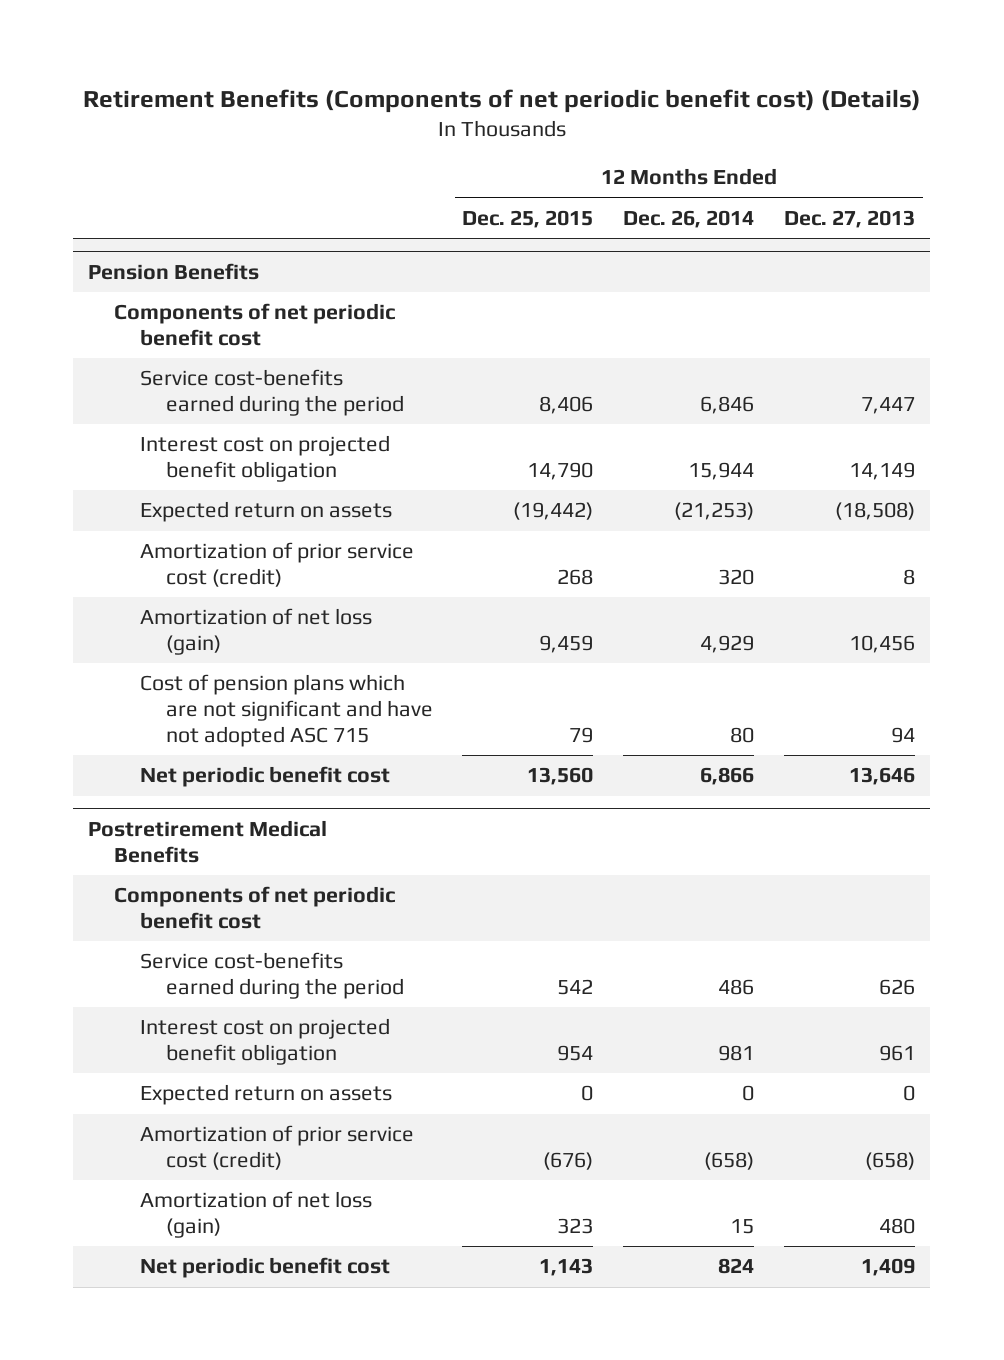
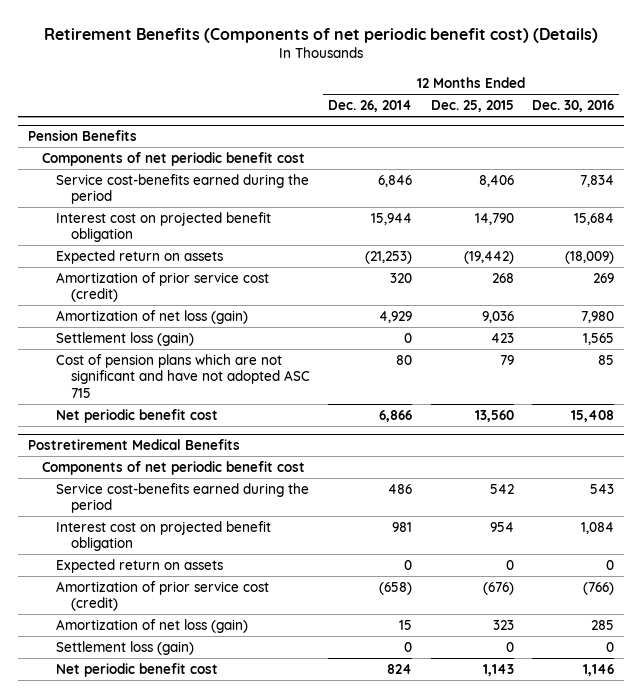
- | 12 Months Ended Dec. 25, 2015 | 12 Months Ended Dec. 26, 2014 | 12 Months Ended Dec. 27, 2013
+ | 12 Months Ended Dec. 26, 2014 | 12 Months Ended Dec. 25, 2015 | 12 Months Ended Dec. 30, 2016
@ Pension Benefits
- Amortization of net loss (gain) | 9,459 | 4,929 | 10,456
+ Amortization of net loss (gain) | 4,929 | 9,036 | 7,980
+ Settlement loss (gain) | 0 | 423 | 1,565
@ Postretirement Medical Benefits
+ Settlement loss (gain) | 0 | 0 | 0

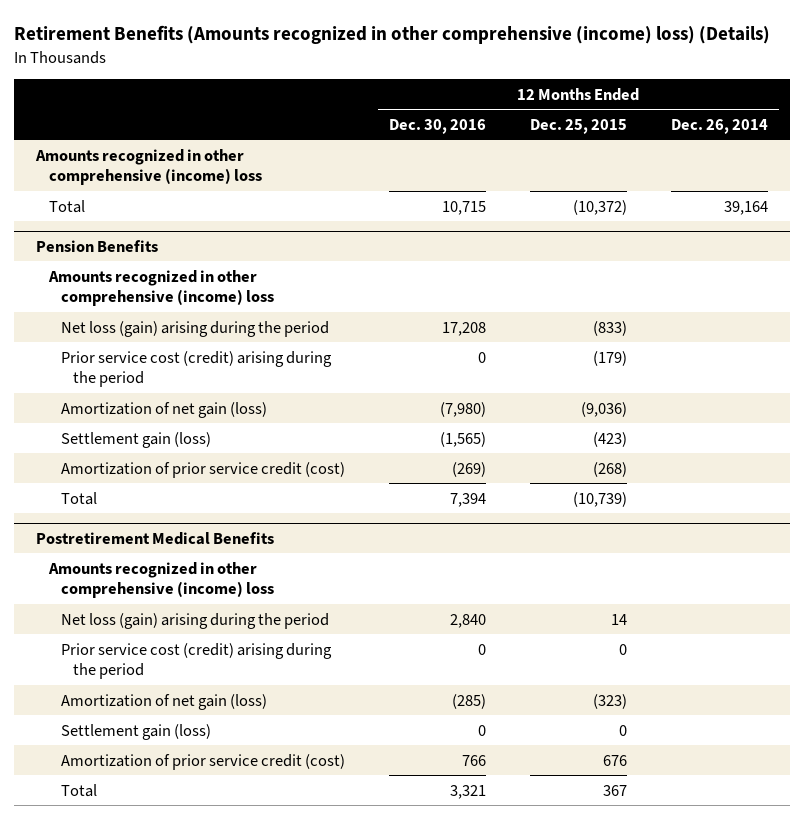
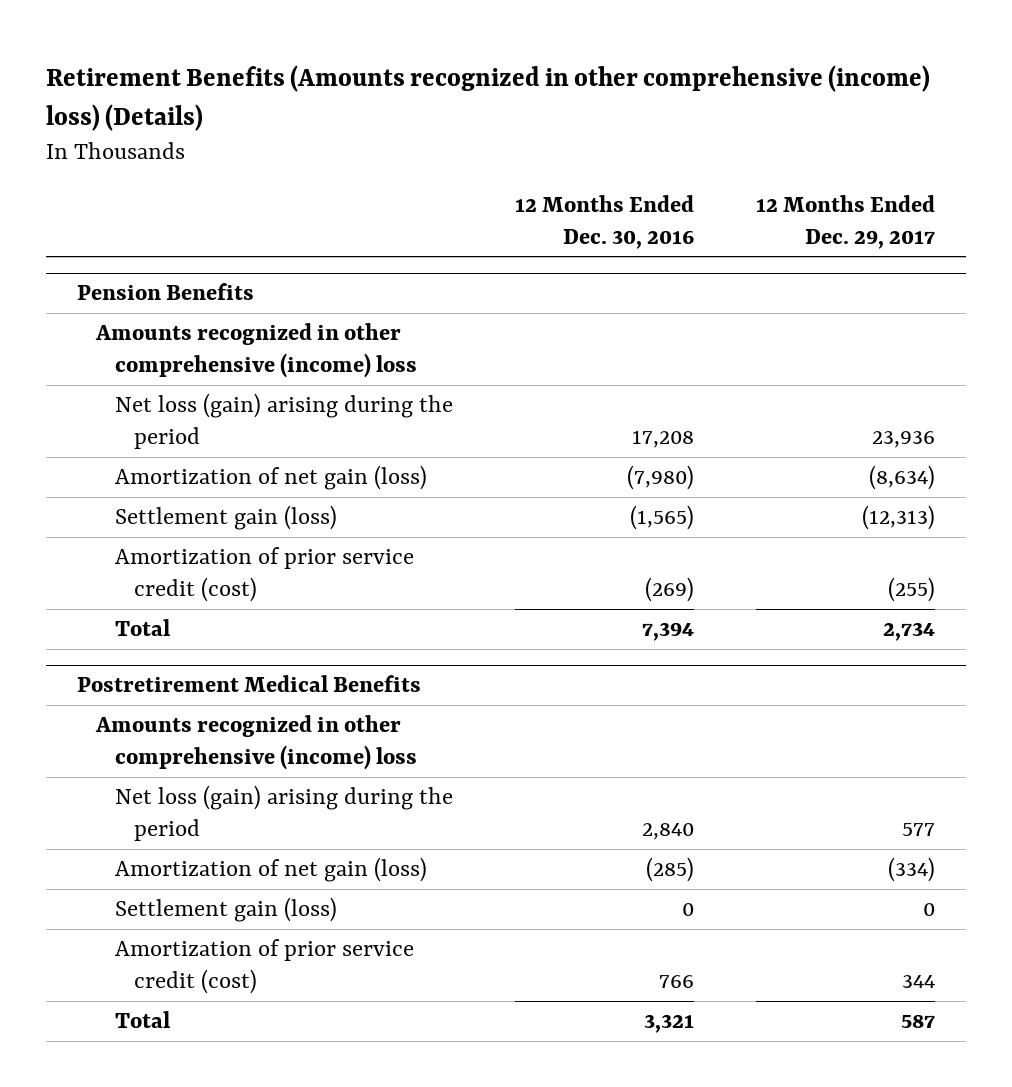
- | 12 Months Ended Dec. 30, 2016 | 12 Months Ended Dec. 25, 2015 | 12 Months Ended Dec. 26, 2014
+ | 12 Months Ended Dec. 30, 2016 | 12 Months Ended Dec. 29, 2017
- Amounts recognized in other comprehensive (income) loss
- Total | 10,715 | (10,372) | 39,164
@ Pension Benefits
- Prior service cost (credit) arising during the period | 0 | (179) |
@ Postretirement Medical Benefits
- Prior service cost (credit) arising during the period | 0 | 0 |

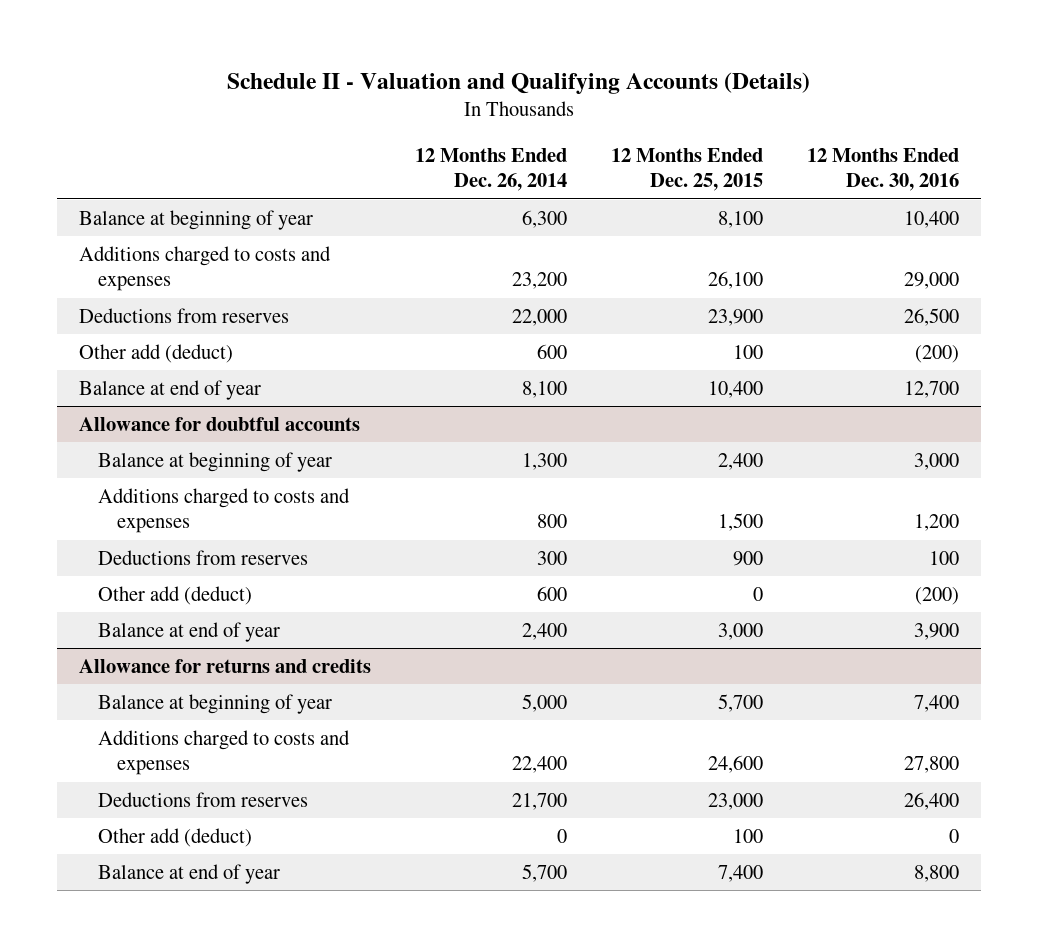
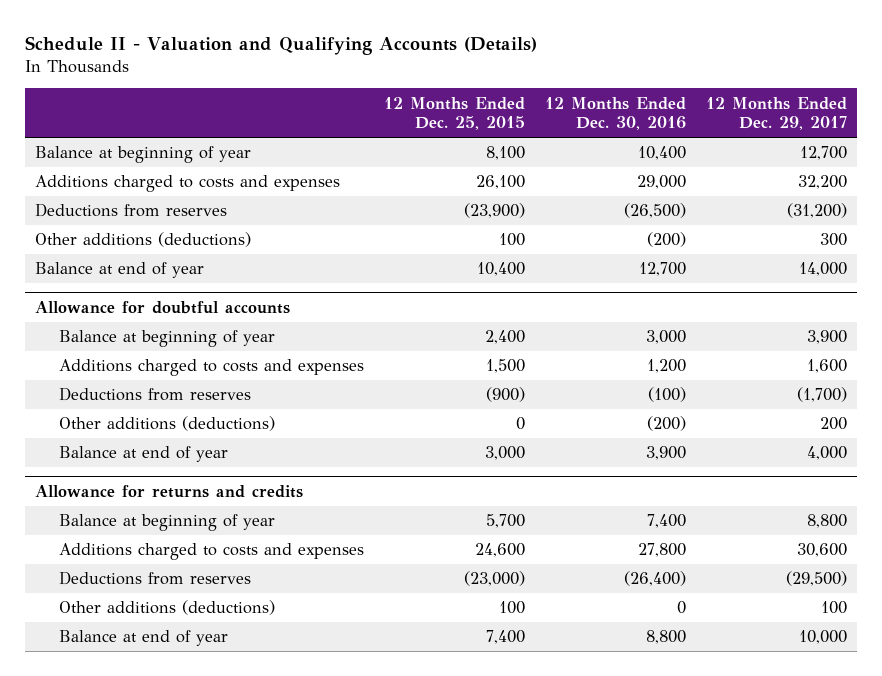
- | 12 Months Ended Dec. 26, 2014 | 12 Months Ended Dec. 25, 2015 | 12 Months Ended Dec. 30, 2016
+ | 12 Months Ended Dec. 25, 2015 | 12 Months Ended Dec. 30, 2016 | 12 Months Ended Dec. 29, 2017
- Deductions from reserves | 22,000 | 23,900 | 26,500
- Other add (deduct) | 600 | 100 | (200)
+ Deductions from reserves | (23,900) | (26,500) | (31,200)
+ Other additions (deductions) | 100 | (200) | 300
@ Allowance for doubtful accounts
- Deductions from reserves | 300 | 900 | 100
- Other add (deduct) | 600 | 0 | (200)
+ Deductions from reserves | (900) | (100) | (1,700)
+ Other additions (deductions) | 0 | (200) | 200
@ Allowance for returns and credits
- Deductions from reserves | 21,700 | 23,000 | 26,400
- Other add (deduct) | 0 | 100 | 0
+ Deductions from reserves | (23,000) | (26,400) | (29,500)
+ Other additions (deductions) | 100 | 0 | 100

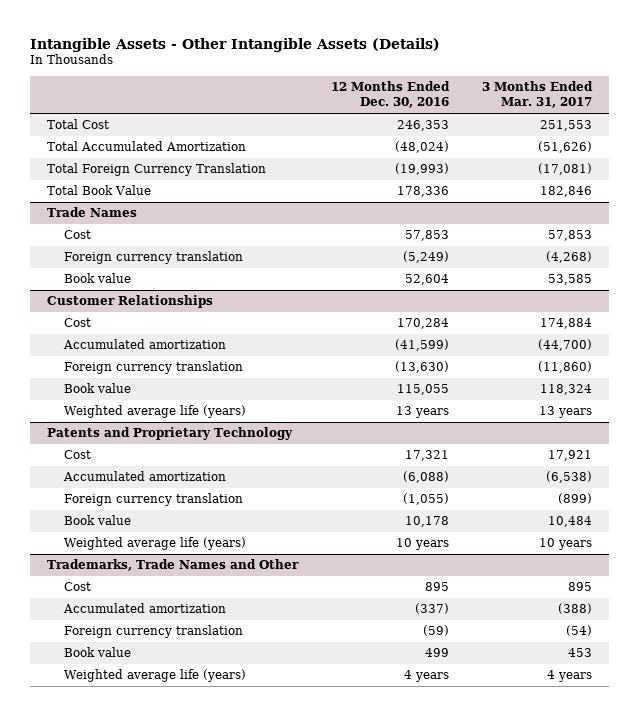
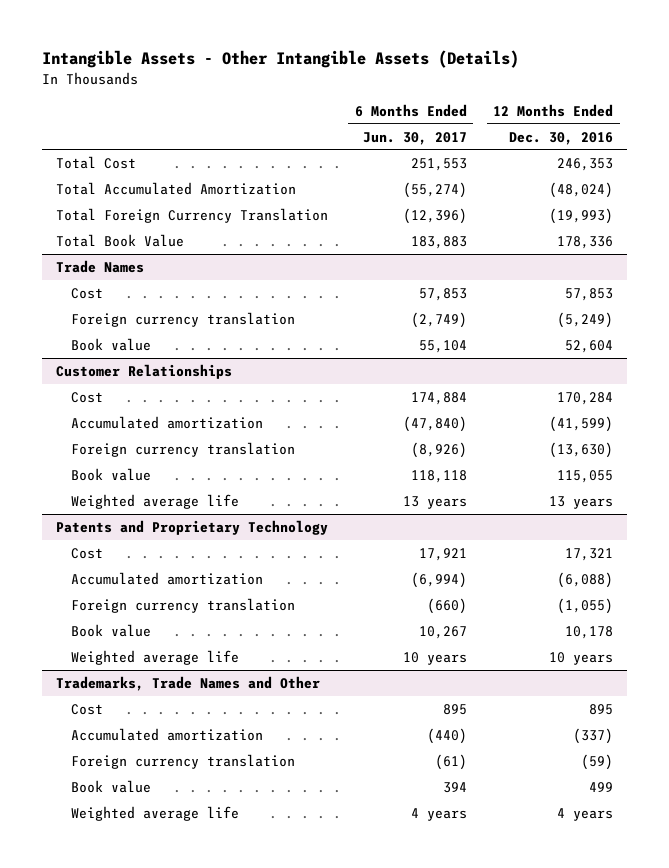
- | 12 Months Ended Dec. 30, 2016 | 3 Months Ended Mar. 31, 2017
+ | 6 Months Ended Jun. 30, 2017 | 12 Months Ended Dec. 30, 2016
@ Customer Relationships
- Weighted average life (years) | 13 years | 13 years
+ Weighted average life | 13 years | 13 years
@ Patents and Proprietary Technology
- Weighted average life (years) | 10 years | 10 years
+ Weighted average life | 10 years | 10 years
@ Trademarks, Trade Names and Other
- Weighted average life (years) | 4 years | 4 years
+ Weighted average life | 4 years | 4 years

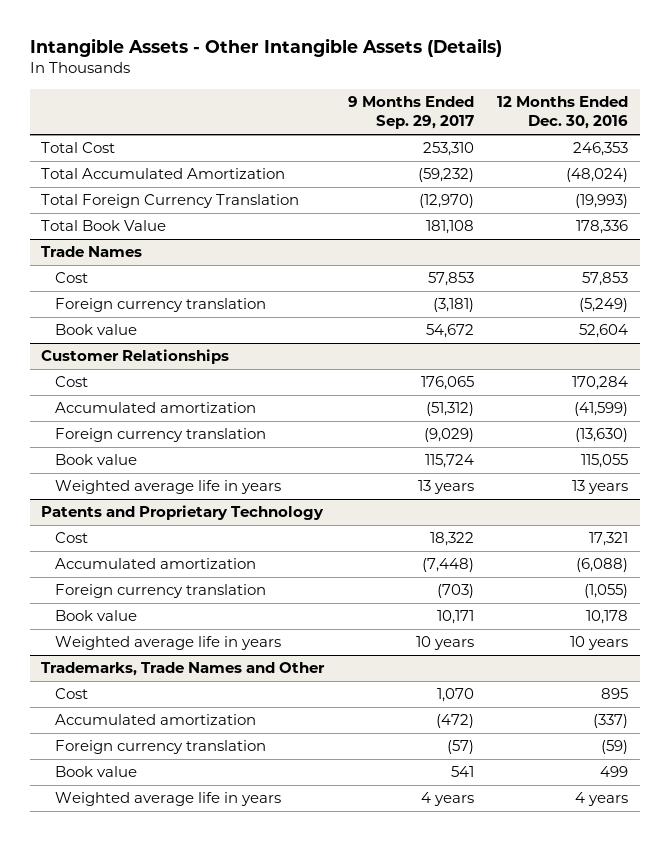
- | 6 Months Ended Jun. 30, 2017 | 12 Months Ended Dec. 30, 2016
+ | 9 Months Ended Sep. 29, 2017 | 12 Months Ended Dec. 30, 2016
@ Customer Relationships
- Weighted average life | 13 years | 13 years
+ Weighted average life in years | 13 years | 13 years
@ Patents and Proprietary Technology
- Weighted average life | 10 years | 10 years
+ Weighted average life in years | 10 years | 10 years
@ Trademarks, Trade Names and Other
- Weighted average life | 4 years | 4 years
+ Weighted average life in years | 4 years | 4 years

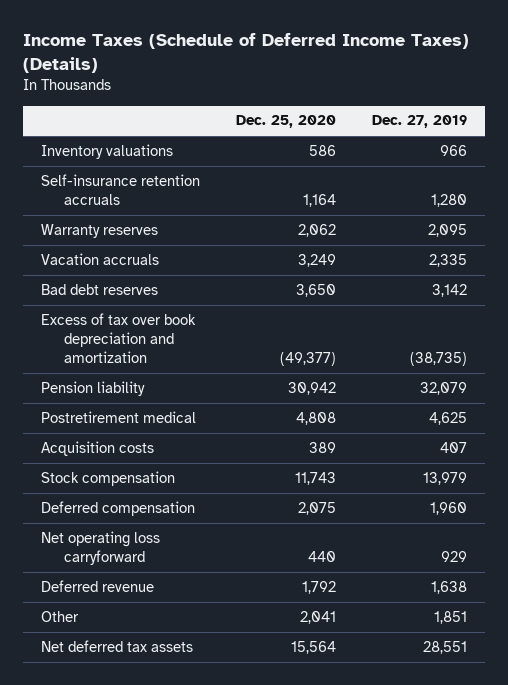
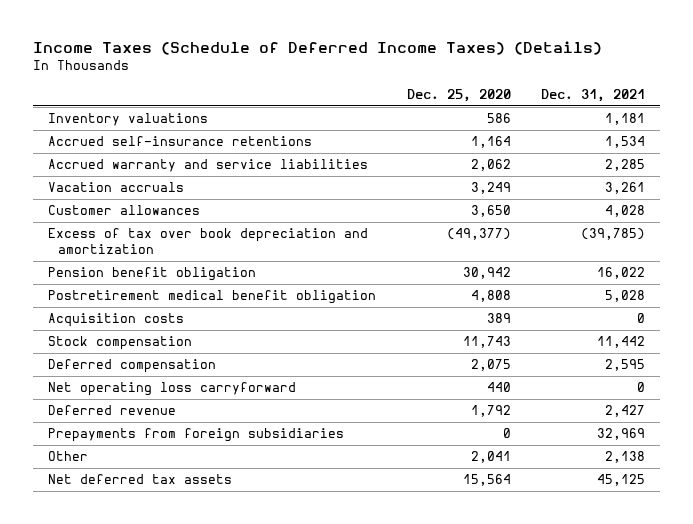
- | Dec. 25, 2020 | Dec. 27, 2019
+ | Dec. 25, 2020 | Dec. 31, 2021
- Self-insurance retention accruals | 1,164 | 1,280
- Warranty reserves | 2,062 | 2,095
+ Accrued self-insurance retentions | 1,164 | 1,534
+ Accrued warranty and service liabilities | 2,062 | 2,285
- Bad debt reserves | 3,650 | 3,142
+ Customer allowances | 3,650 | 4,028
- Pension liability | 30,942 | 32,079
- Postretirement medical | 4,808 | 4,625
+ Pension benefit obligation | 30,942 | 16,022
+ Postretirement medical benefit obligation | 4,808 | 5,028
+ Prepayments from foreign subsidiaries | 0 | 32,969

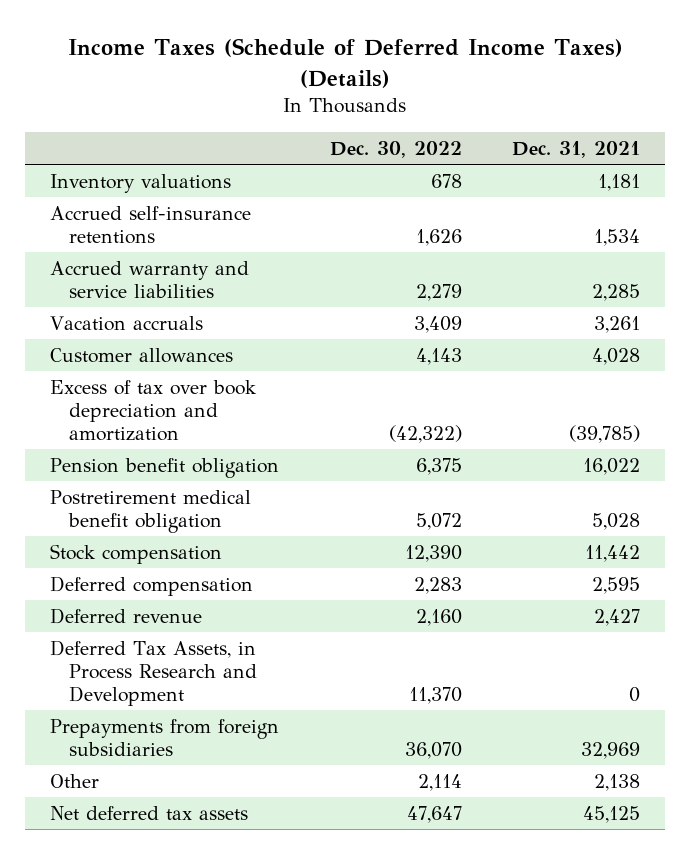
- | Dec. 25, 2020 | Dec. 31, 2021
+ | Dec. 30, 2022 | Dec. 31, 2021
- Acquisition costs | 389 | 0
- Net operating loss carryforward | 440 | 0
+ Deferred Tax Assets, in Process Research and Development | 11,370 | 0

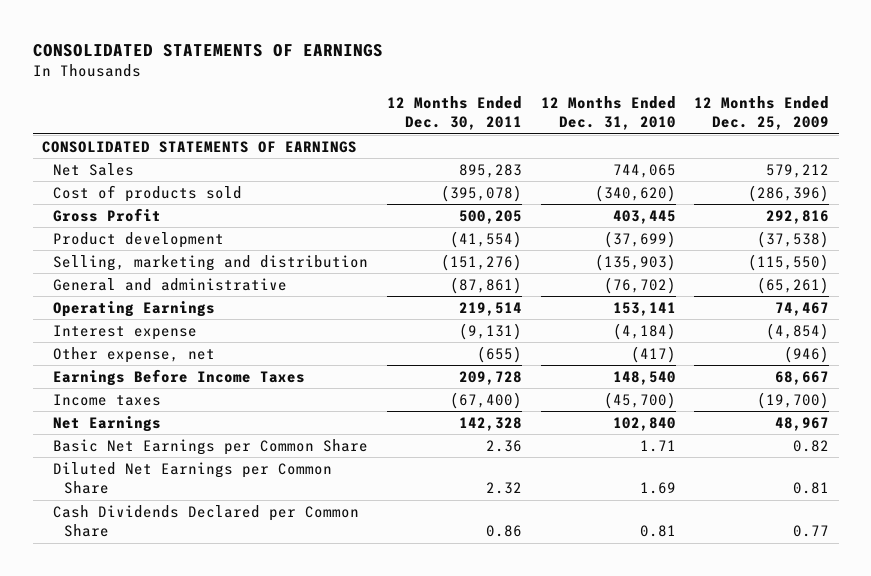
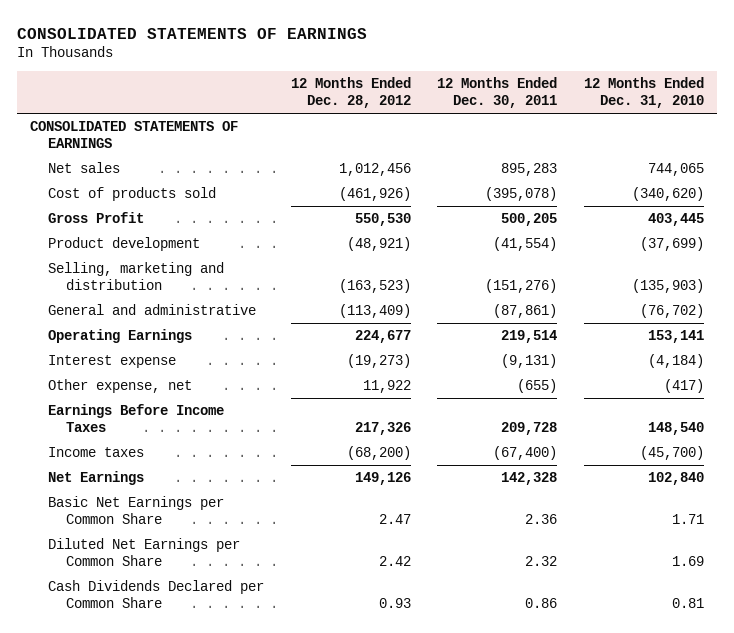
- | 12 Months Ended Dec. 30, 2011 | 12 Months Ended Dec. 31, 2010 | 12 Months Ended Dec. 25, 2009
+ | 12 Months Ended Dec. 28, 2012 | 12 Months Ended Dec. 30, 2011 | 12 Months Ended Dec. 31, 2010
- Net Sales | 895,283 | 744,065 | 579,212
+ Net sales | 1,012,456 | 895,283 | 744,065

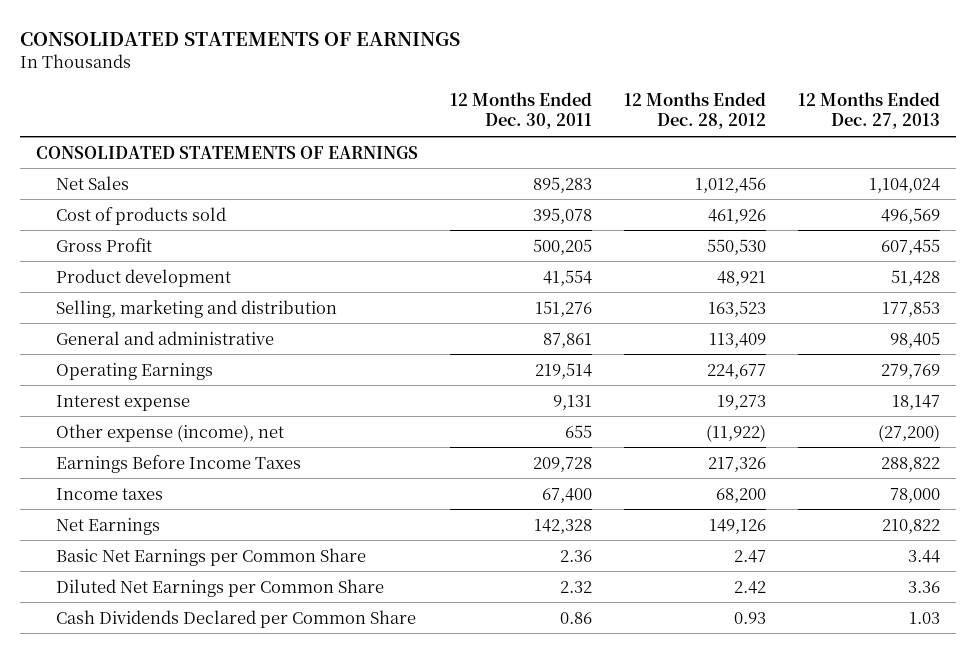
- | 12 Months Ended Dec. 28, 2012 | 12 Months Ended Dec. 30, 2011 | 12 Months Ended Dec. 31, 2010
+ | 12 Months Ended Dec. 30, 2011 | 12 Months Ended Dec. 28, 2012 | 12 Months Ended Dec. 27, 2013
- Net sales | 1,012,456 | 895,283 | 744,065
- Cost of products sold | (461,926) | (395,078) | (340,620)
+ Net Sales | 895,283 | 1,012,456 | 1,104,024
+ Cost of products sold | 395,078 | 461,926 | 496,569
- Product development | (48,921) | (41,554) | (37,699)
- Selling, marketing and distribution | (163,523) | (151,276) | (135,903)
- General and administrative | (113,409) | (87,861) | (76,702)
+ Product development | 41,554 | 48,921 | 51,428
+ Selling, marketing and distribution | 151,276 | 163,523 | 177,853
+ General and administrative | 87,861 | 113,409 | 98,405
- Interest expense | (19,273) | (9,131) | (4,184)
- Other expense, net | 11,922 | (655) | (417)
+ Interest expense | 9,131 | 19,273 | 18,147
+ Other expense (income), net | 655 | (11,922) | (27,200)
- Income taxes | (68,200) | (67,400) | (45,700)
+ Income taxes | 67,400 | 68,200 | 78,000

